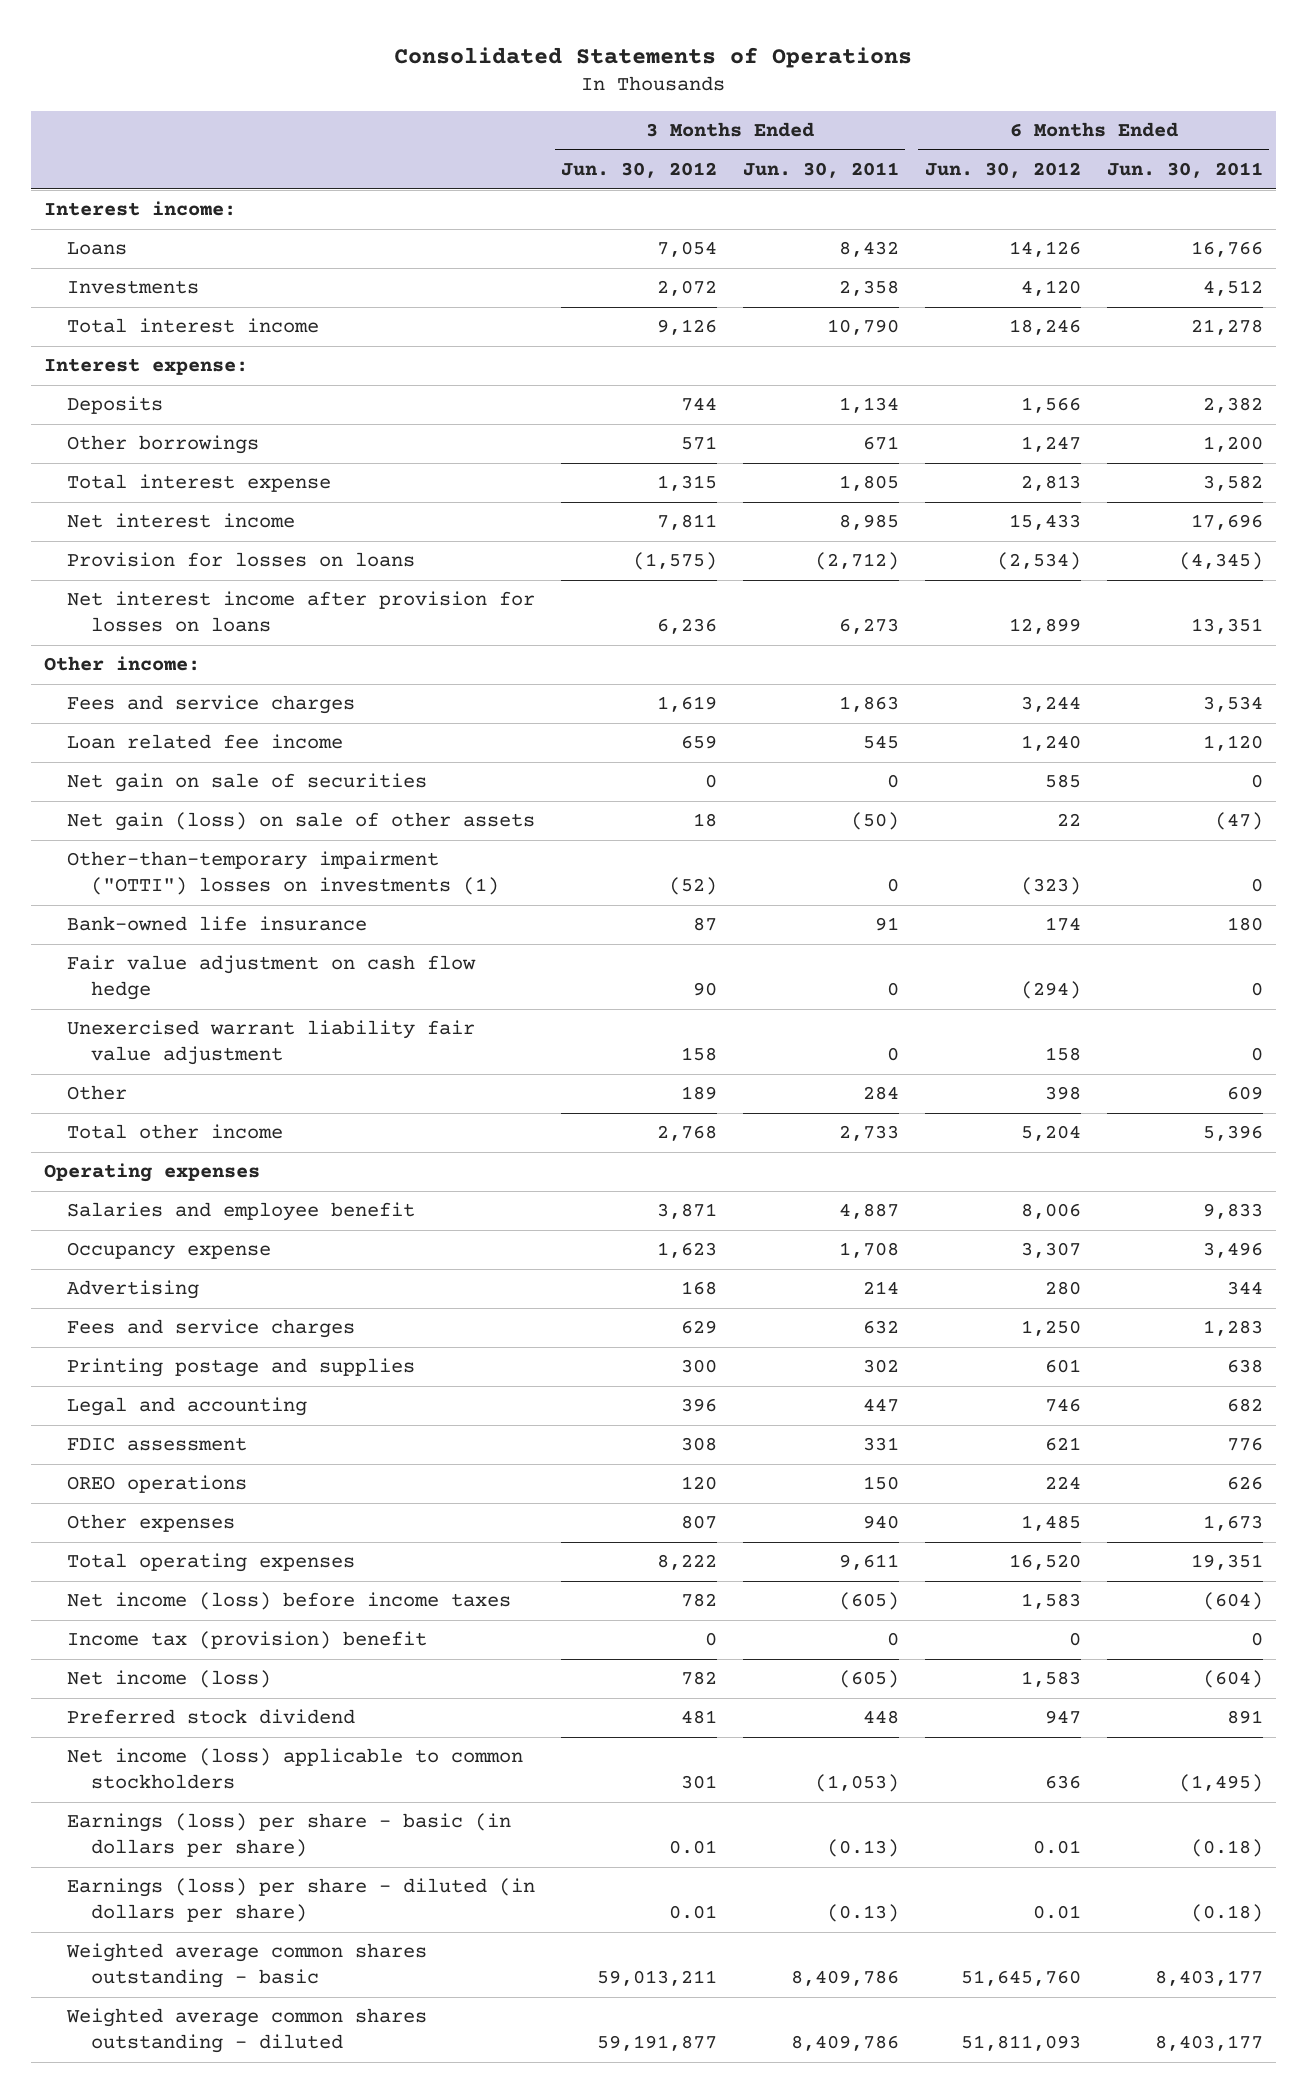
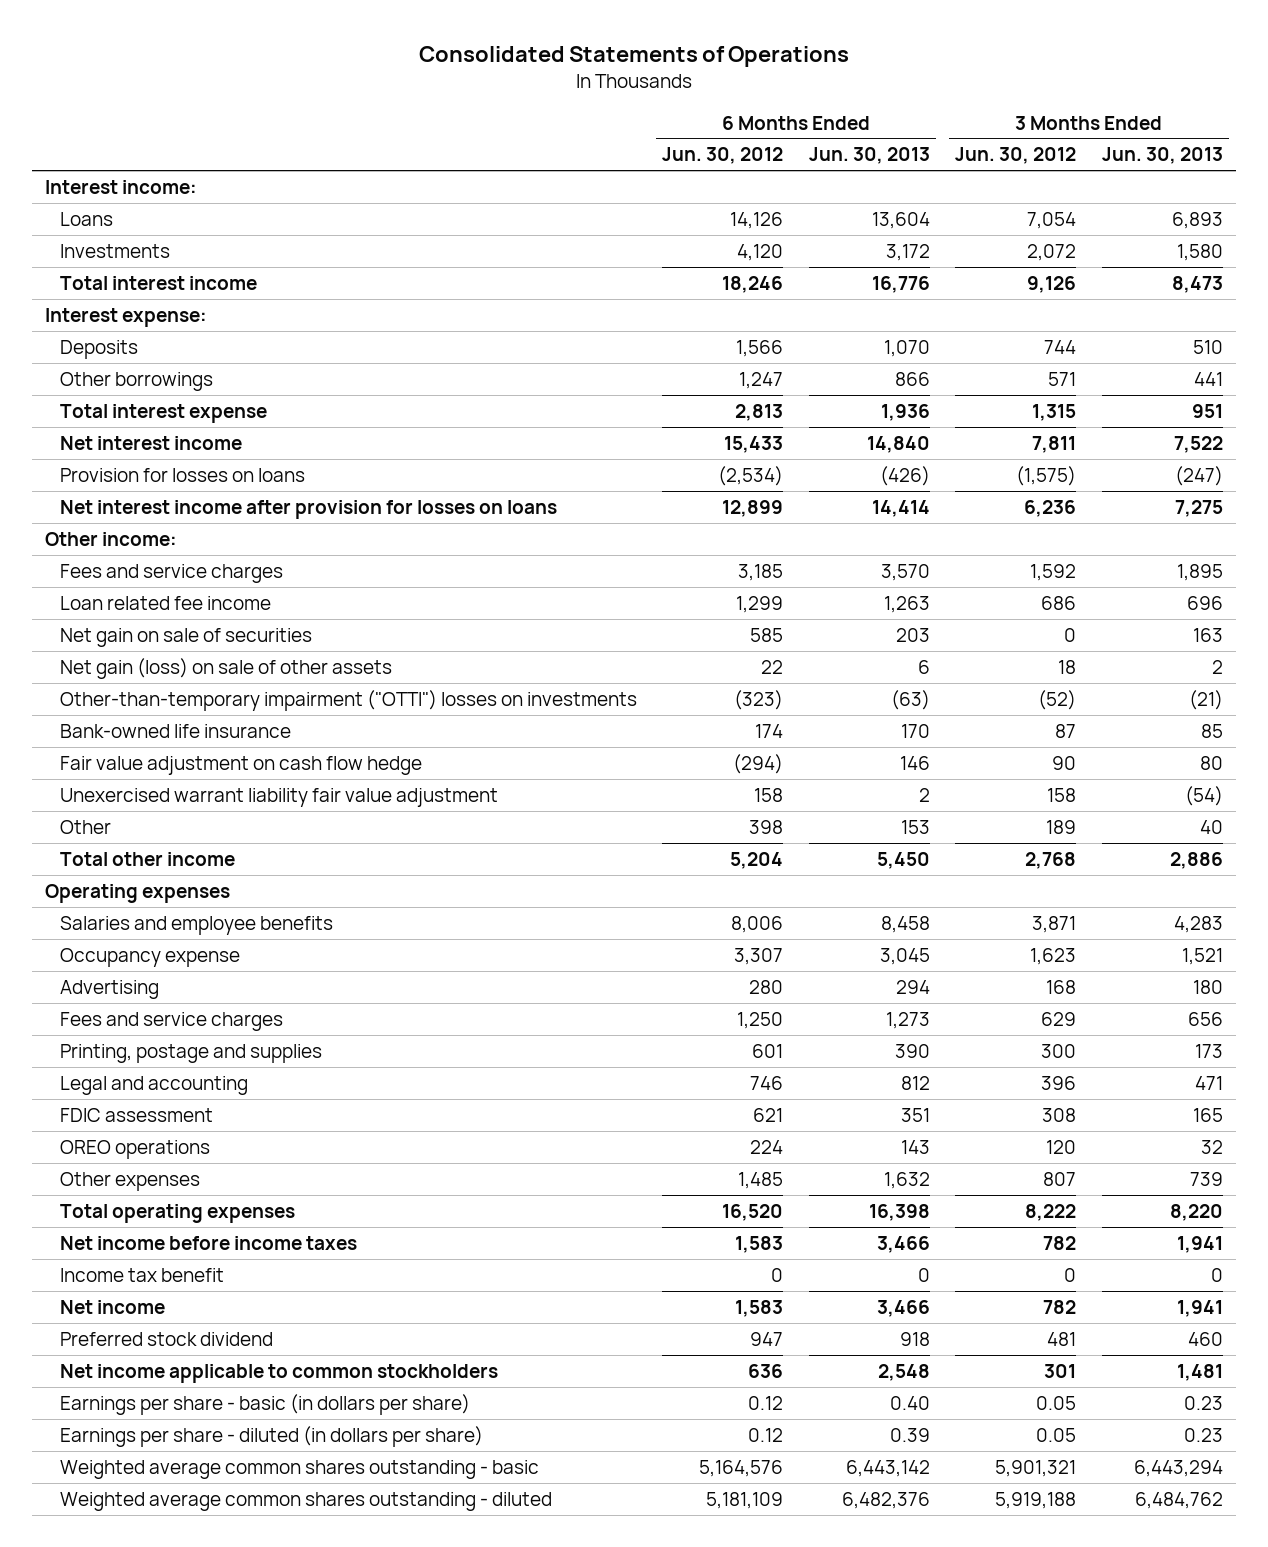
- | 3 Months Ended Jun. 30, 2012 | 3 Months Ended Jun. 30, 2011 | 6 Months Ended Jun. 30, 2012 | 6 Months Ended Jun. 30, 2011
+ | 6 Months Ended Jun. 30, 2012 | 6 Months Ended Jun. 30, 2013 | 3 Months Ended Jun. 30, 2012 | 3 Months Ended Jun. 30, 2013
- Fees and service charges | 1,619 | 1,863 | 3,244 | 3,534
- Loan related fee income | 659 | 545 | 1,240 | 1,120
+ Fees and service charges | 3,185 | 3,570 | 1,592 | 1,895
+ Loan related fee income | 1,299 | 1,263 | 686 | 696
- Other-than-temporary impairment ("OTTI") losses on investments (1) | (52) | 0 | (323) | 0
+ Other-than-temporary impairment ("OTTI") losses on investments | (323) | (63) | (52) | (21)
- Salaries and employee benefit | 3,871 | 4,887 | 8,006 | 9,833
+ Salaries and employee benefits | 8,006 | 8,458 | 3,871 | 4,283
- Printing postage and supplies | 300 | 302 | 601 | 638
+ Printing, postage and supplies | 601 | 390 | 300 | 173
- Net income (loss) before income taxes | 782 | (605) | 1,583 | (604)
- Income tax (provision) benefit | 0 | 0 | 0 | 0
- Net income (loss) | 782 | (605) | 1,583 | (604)
+ Net income before income taxes | 1,583 | 3,466 | 782 | 1,941
+ Income tax benefit | 0 | 0 | 0 | 0
+ Net income | 1,583 | 3,466 | 782 | 1,941
- Net income (loss) applicable to common stockholders | 301 | (1,053) | 636 | (1,495)
- Earnings (loss) per share - basic (in dollars per share) | 0.01 | (0.13) | 0.01 | (0.18)
- Earnings (loss) per share - diluted (in dollars per share) | 0.01 | (0.13) | 0.01 | (0.18)
- Weighted average common shares outstanding - basic | 59,013,211 | 8,409,786 | 51,645,760 | 8,403,177
- Weighted average common shares outstanding - diluted | 59,191,877 | 8,409,786 | 51,811,093 | 8,403,177
+ Net income applicable to common stockholders | 636 | 2,548 | 301 | 1,481
+ Earnings per share - basic (in dollars per share) | 0.12 | 0.40 | 0.05 | 0.23
+ Earnings per share - diluted (in dollars per share) | 0.12 | 0.39 | 0.05 | 0.23
+ Weighted average common shares outstanding - basic | 5,164,576 | 6,443,142 | 5,901,321 | 6,443,294
+ Weighted average common shares outstanding - diluted | 5,181,109 | 6,482,376 | 5,919,188 | 6,484,762

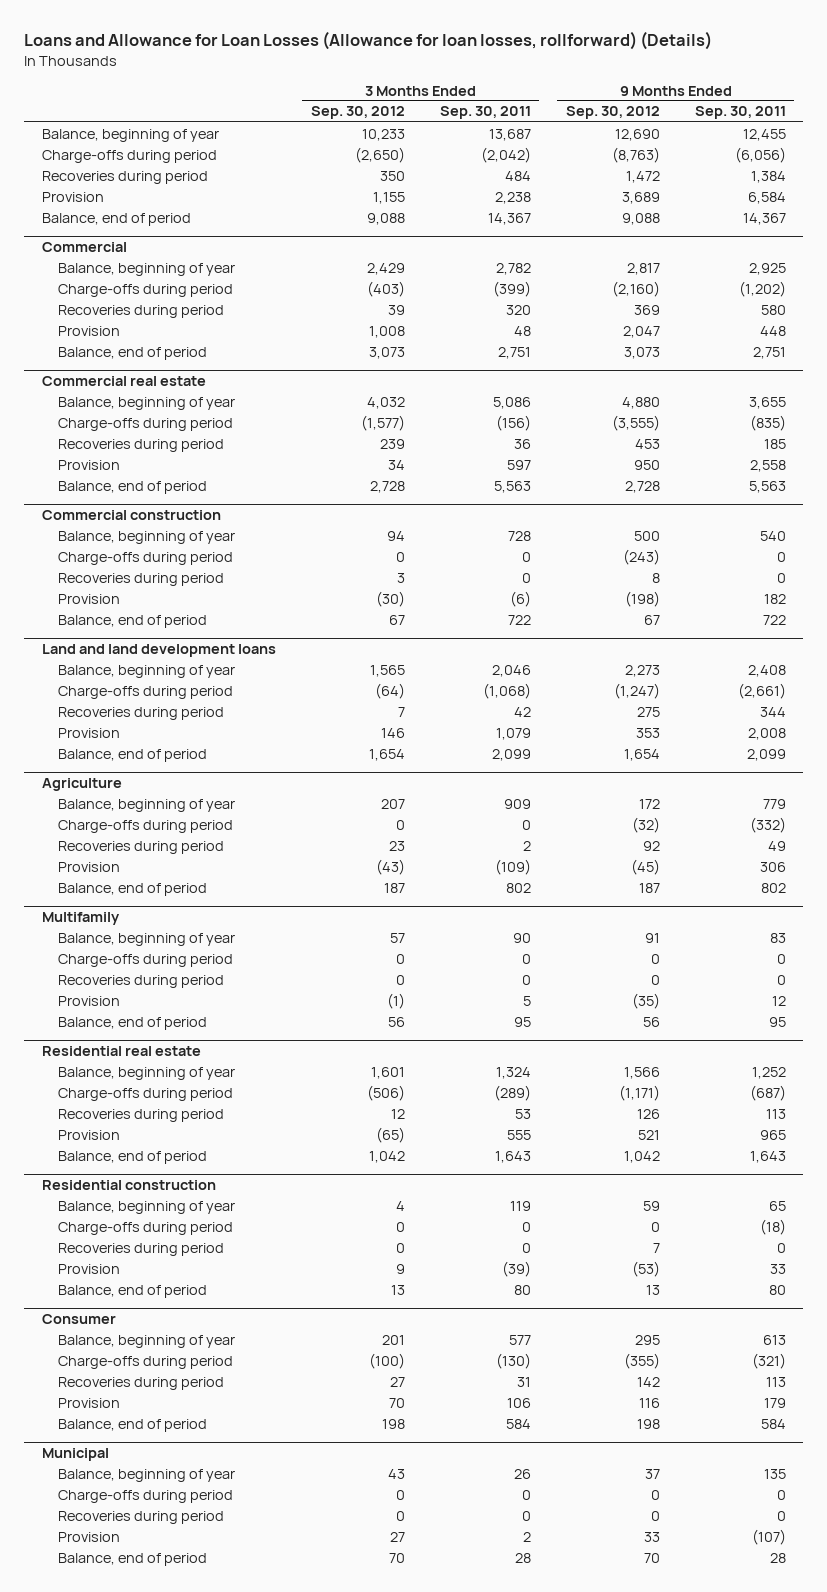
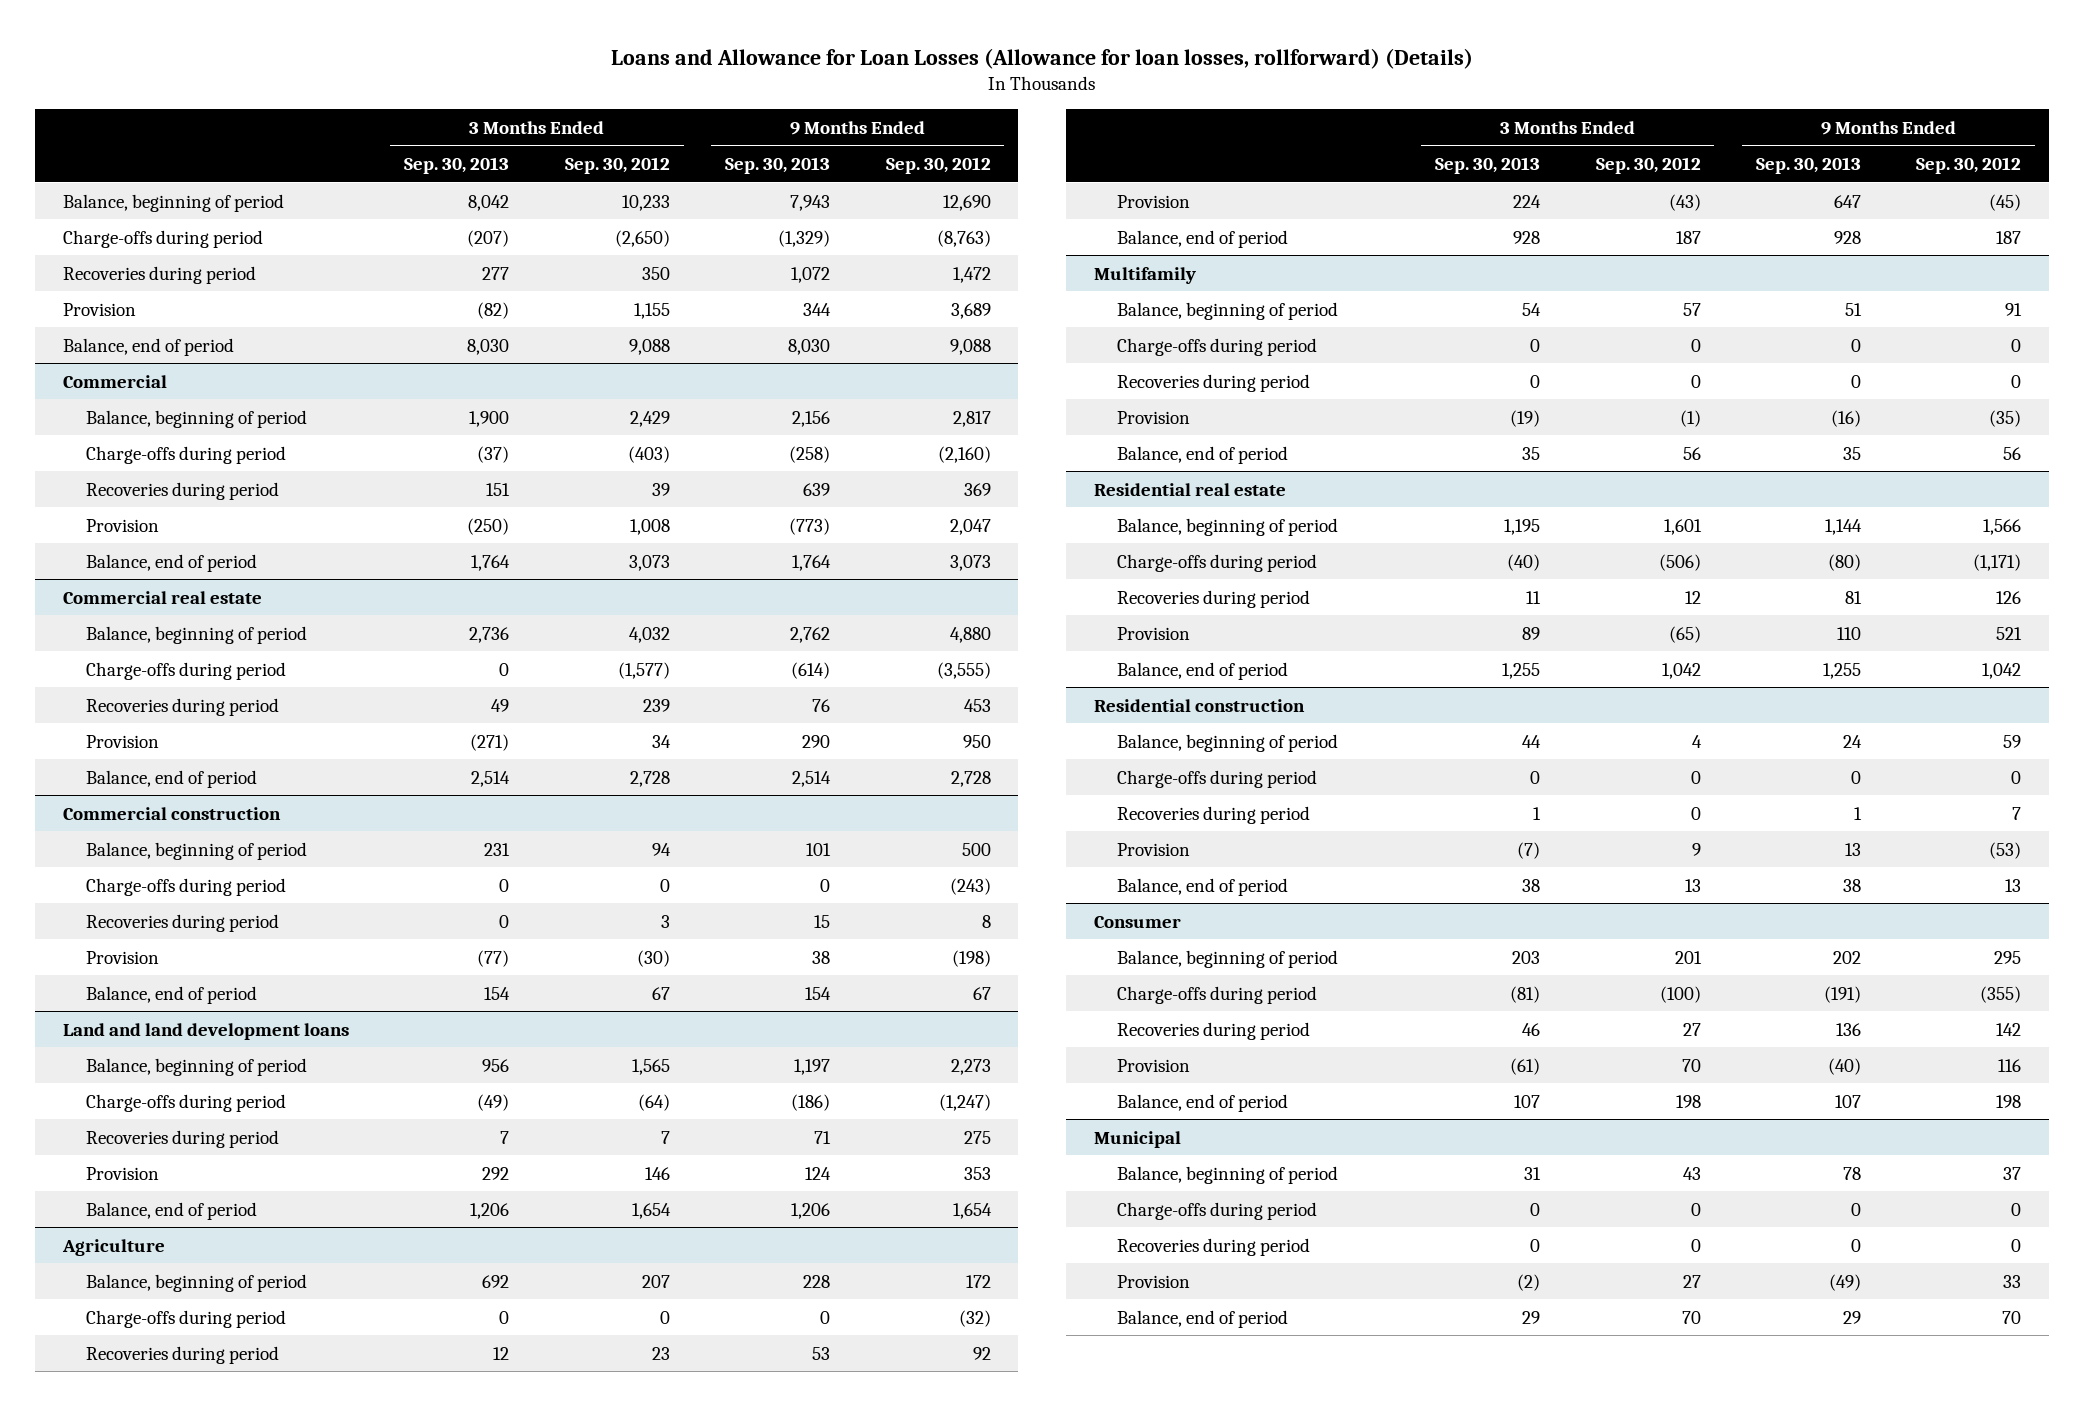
- | 3 Months Ended Sep. 30, 2012 | 3 Months Ended Sep. 30, 2011 | 9 Months Ended Sep. 30, 2012 | 9 Months Ended Sep. 30, 2011
+ | 3 Months Ended Sep. 30, 2013 | 3 Months Ended Sep. 30, 2012 | 9 Months Ended Sep. 30, 2013 | 9 Months Ended Sep. 30, 2012
- Balance, beginning of year | 10,233 | 13,687 | 12,690 | 12,455
+ Balance, beginning of period | 8,042 | 10,233 | 7,943 | 12,690
@ Commercial
- Balance, beginning of year | 2,429 | 2,782 | 2,817 | 2,925
+ Balance, beginning of period | 1,900 | 2,429 | 2,156 | 2,817
@ Commercial real estate
- Balance, beginning of year | 4,032 | 5,086 | 4,880 | 3,655
+ Balance, beginning of period | 2,736 | 4,032 | 2,762 | 4,880
@ Commercial construction
- Balance, beginning of year | 94 | 728 | 500 | 540
+ Balance, beginning of period | 231 | 94 | 101 | 500
@ Land and land development loans
- Balance, beginning of year | 1,565 | 2,046 | 2,273 | 2,408
+ Balance, beginning of period | 956 | 1,565 | 1,197 | 2,273
@ Agriculture
- Balance, beginning of year | 207 | 909 | 172 | 779
+ Balance, beginning of period | 692 | 207 | 228 | 172
@ Multifamily
- Balance, beginning of year | 57 | 90 | 91 | 83
+ Balance, beginning of period | 54 | 57 | 51 | 91
@ Residential real estate
- Balance, beginning of year | 1,601 | 1,324 | 1,566 | 1,252
+ Balance, beginning of period | 1,195 | 1,601 | 1,144 | 1,566
@ Residential construction
- Balance, beginning of year | 4 | 119 | 59 | 65
+ Balance, beginning of period | 44 | 4 | 24 | 59
@ Consumer
- Balance, beginning of year | 201 | 577 | 295 | 613
+ Balance, beginning of period | 203 | 201 | 202 | 295
@ Municipal
- Balance, beginning of year | 43 | 26 | 37 | 135
+ Balance, beginning of period | 31 | 43 | 78 | 37

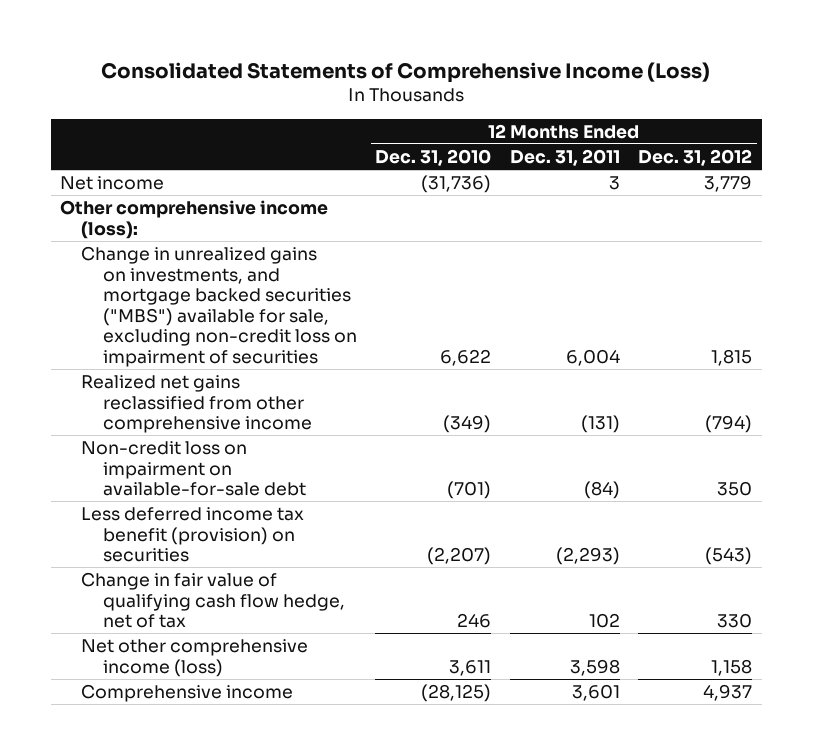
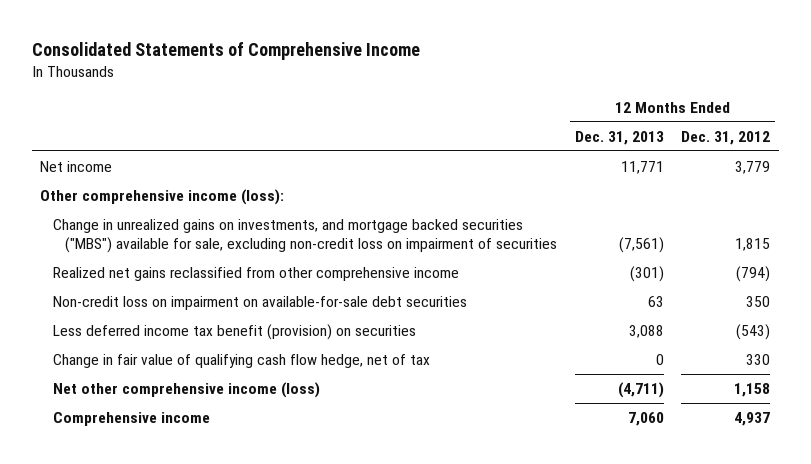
- Consolidated Statements of Comprehensive Income (Loss)
+ Consolidated Statements of Comprehensive Income
- | 12 Months Ended Dec. 31, 2010 | 12 Months Ended Dec. 31, 2011 | 12 Months Ended Dec. 31, 2012
+ | 12 Months Ended Dec. 31, 2013 | 12 Months Ended Dec. 31, 2012
- Non-credit loss on impairment on available-for-sale debt | (701) | (84) | 350
+ Non-credit loss on impairment on available-for-sale debt securities | 63 | 350

